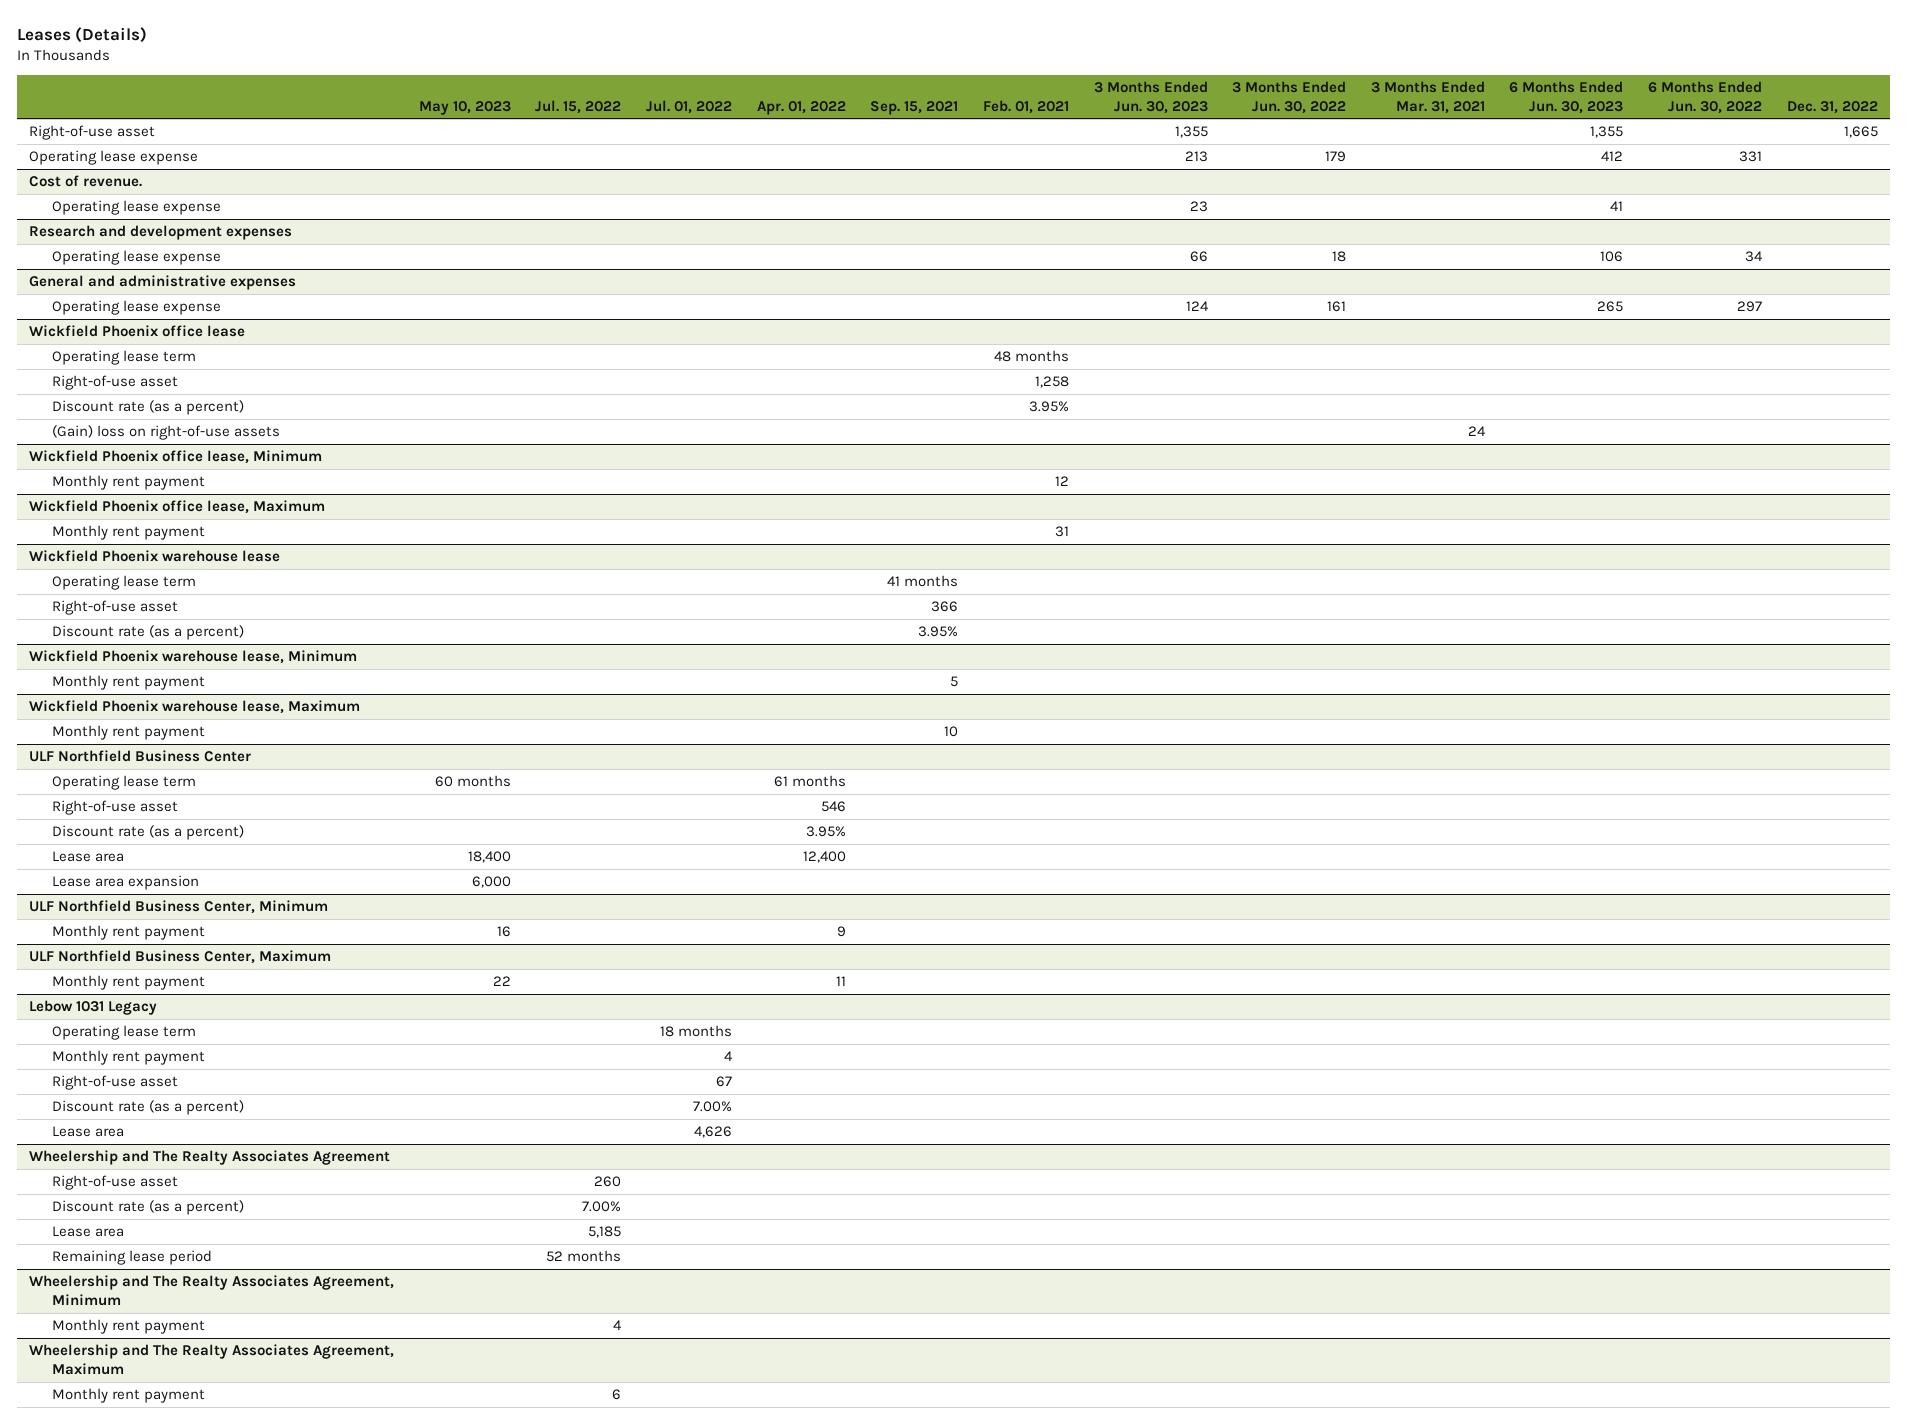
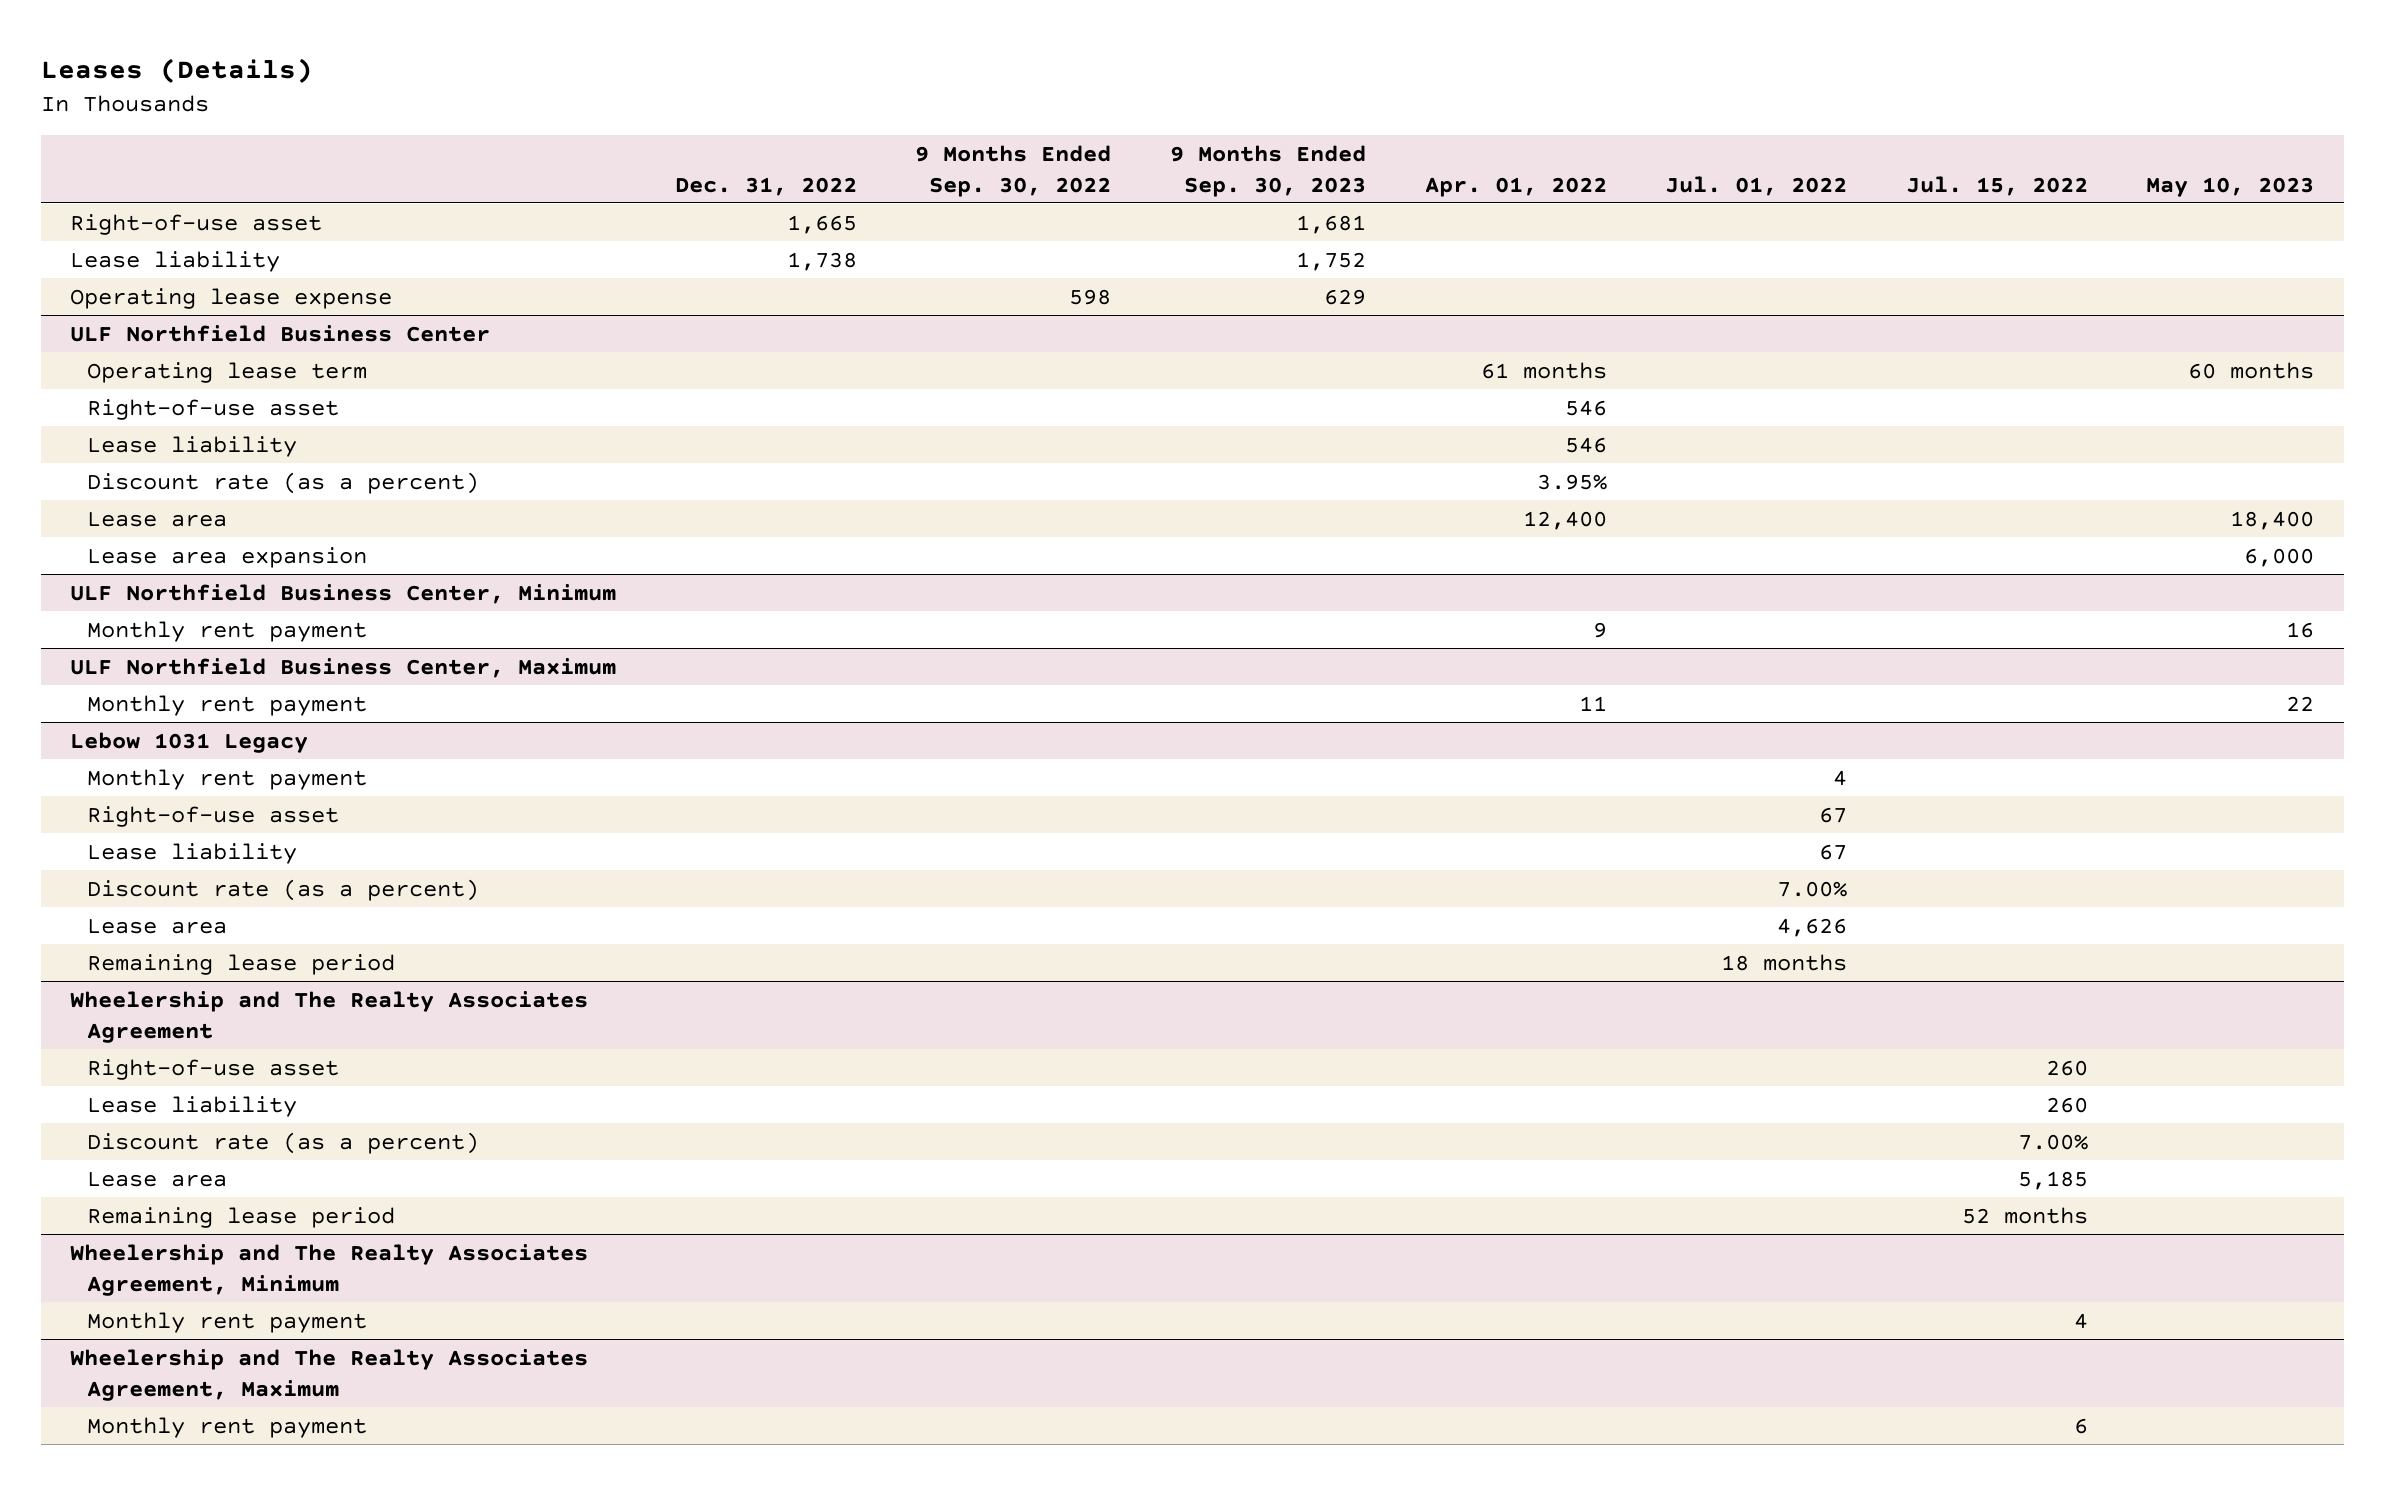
- | May 10, 2023 | Jul. 15, 2022 | Jul. 01, 2022 | Apr. 01, 2022 | Sep. 15, 2021 | Feb. 01, 2021 | 3 Months Ended Jun. 30, 2023 | 3 Months Ended Jun. 30, 2022 | 3 Months Ended Mar. 31, 2021 | 6 Months Ended Jun. 30, 2023 | 6 Months Ended Jun. 30, 2022 | Dec. 31, 2022
+ | Dec. 31, 2022 | 9 Months Ended Sep. 30, 2022 | 9 Months Ended Sep. 30, 2023 | Apr. 01, 2022 | Jul. 01, 2022 | Jul. 15, 2022 | May 10, 2023
+ Lease liability | 1,738 | | 1,752 | | | |
- Cost of revenue.
- Operating lease expense | | | | | | | 23 | | | 41 | |
- Research and development expenses
- Operating lease expense | | | | | | | 66 | 18 | | 106 | 34 |
- General and administrative expenses
- Operating lease expense | | | | | | | 124 | 161 | | 265 | 297 |
- Wickfield Phoenix office lease
- Operating lease term | | | | | | 48 months | | | | | |
- Right-of-use asset | | | | | | 1,258 | | | | | |
- Discount rate (as a percent) | | | | | | 3.95% | | | | | |
- (Gain) loss on right-of-use assets | | | | | | | | | 24 | | |
- Wickfield Phoenix office lease, Minimum
- Monthly rent payment | | | | | | 12 | | | | | |
- Wickfield Phoenix office lease, Maximum
- Monthly rent payment | | | | | | 31 | | | | | |
- Wickfield Phoenix warehouse lease
- Operating lease term | | | | | 41 months | | | | | | |
- Right-of-use asset | | | | | 366 | | | | | | |
- Discount rate (as a percent) | | | | | 3.95% | | | | | | |
- Wickfield Phoenix warehouse lease, Minimum
- Monthly rent payment | | | | | 5 | | | | | | |
- Wickfield Phoenix warehouse lease, Maximum
- Monthly rent payment | | | | | 10 | | | | | | |
@ ULF Northfield Business Center
+ Lease liability | | | | 546 | | |
@ Lebow 1031 Legacy
- Operating lease term | | | 18 months | | | | | | | | |
+ Lease liability | | | | | 67 | |
+ Remaining lease period | | | | | 18 months | |
@ Wheelership and The Realty Associates Agreement
+ Lease liability | | | | | | 260 |

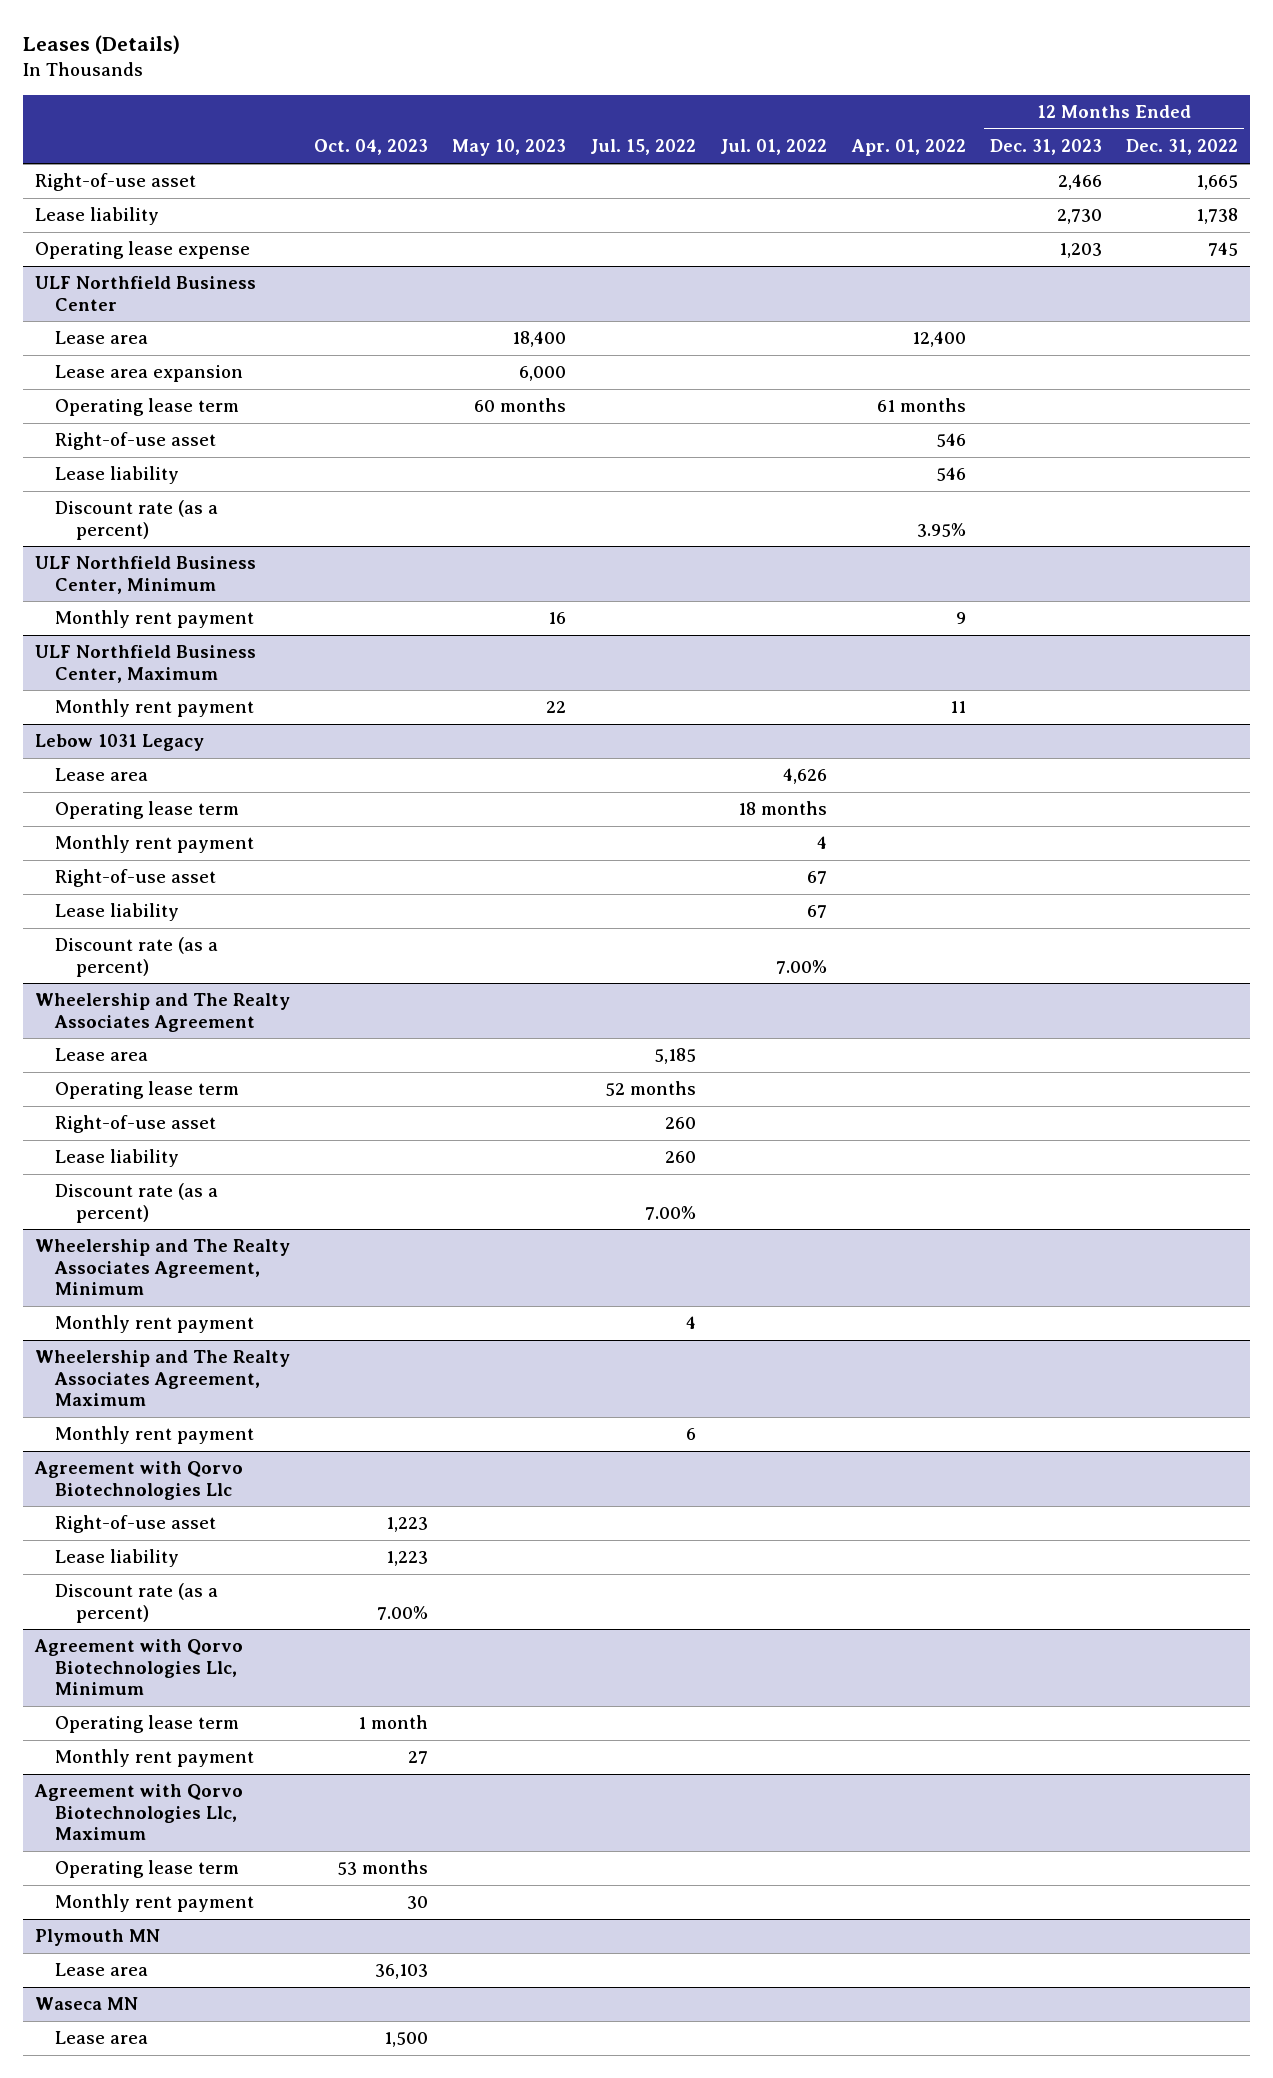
- | Dec. 31, 2022 | 9 Months Ended Sep. 30, 2022 | 9 Months Ended Sep. 30, 2023 | Apr. 01, 2022 | Jul. 01, 2022 | Jul. 15, 2022 | May 10, 2023
+ | Oct. 04, 2023 | May 10, 2023 | Jul. 15, 2022 | Jul. 01, 2022 | Apr. 01, 2022 | 12 Months Ended Dec. 31, 2023 | 12 Months Ended Dec. 31, 2022
@ ULF Northfield Business Center
moved up: Lease area | | 18,400 | | | 12,400 | |
moved up: Lease area expansion | | 6,000 | | | | |
@ Lebow 1031 Legacy
moved up: Lease area | | | | 4,626 | | |
+ Operating lease term | | | | 18 months | | |
- Remaining lease period | | | | | 18 months | |
@ Wheelership and The Realty Associates Agreement
moved up: Lease area | | | 5,185 | | | |
+ Operating lease term | | | 52 months | | | |
- Remaining lease period | | | | | | 52 months |
+ Agreement with Qorvo Biotechnologies Llc
+ Right-of-use asset | 1,223 | | | | | |
+ Lease liability | 1,223 | | | | | |
+ Discount rate (as a percent) | 7.00% | | | | | |
+ Agreement with Qorvo Biotechnologies Llc, Minimum
+ Operating lease term | 1 month | | | | | |
+ Monthly rent payment | 27 | | | | | |
+ Agreement with Qorvo Biotechnologies Llc, Maximum
+ Operating lease term | 53 months | | | | | |
+ Monthly rent payment | 30 | | | | | |
+ Plymouth MN
+ Lease area | 36,103 | | | | | |
+ Waseca MN
+ Lease area | 1,500 | | | | | |

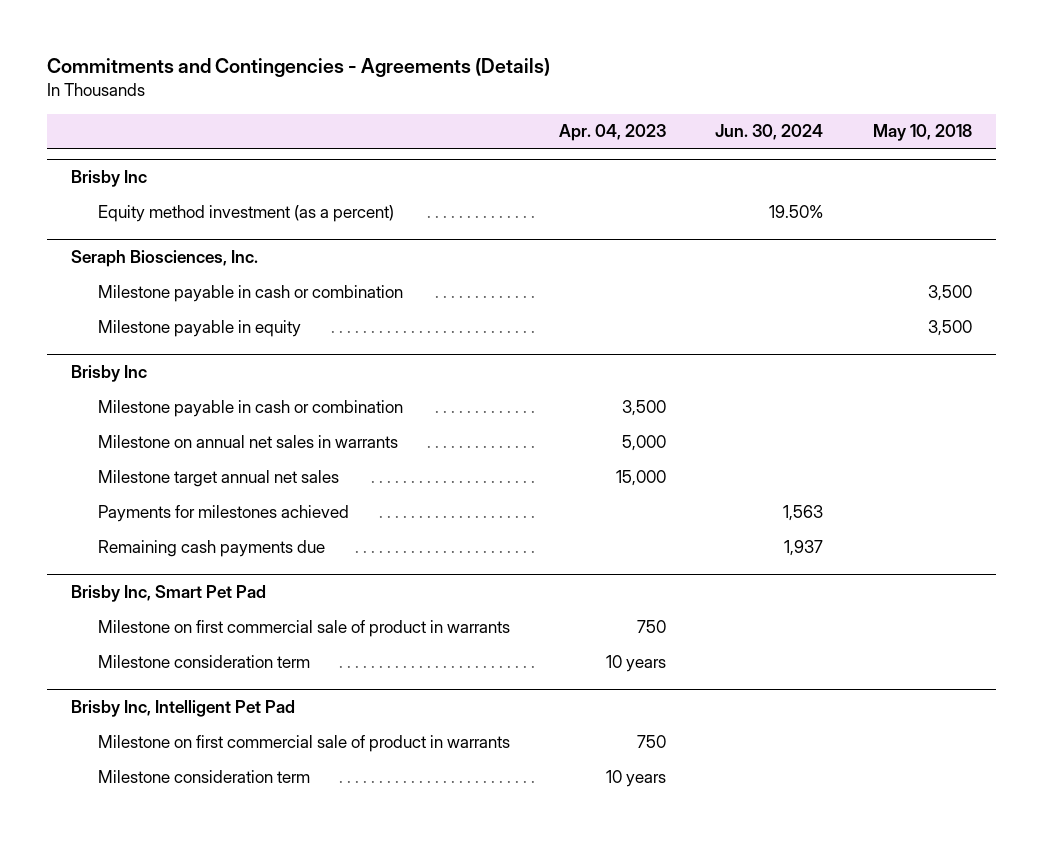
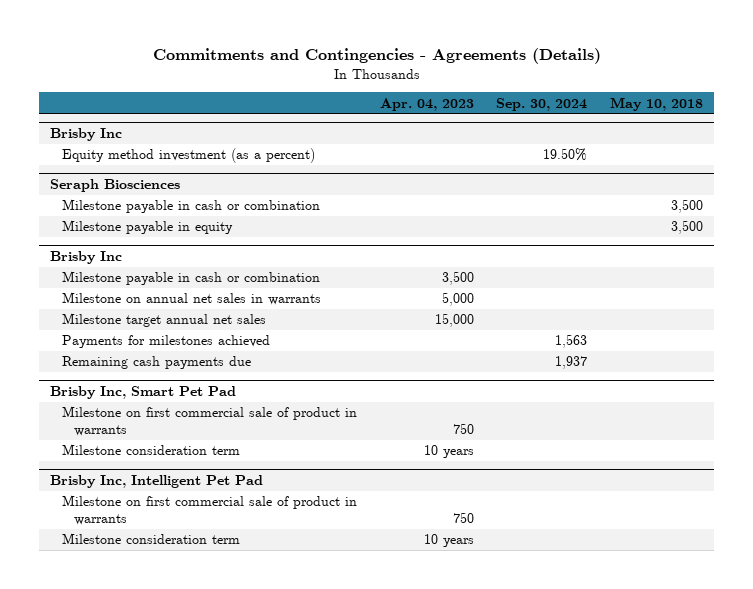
- | Apr. 04, 2023 | Jun. 30, 2024 | May 10, 2018
+ | Apr. 04, 2023 | Sep. 30, 2024 | May 10, 2018
- Seraph Biosciences, Inc.
+ Seraph Biosciences

